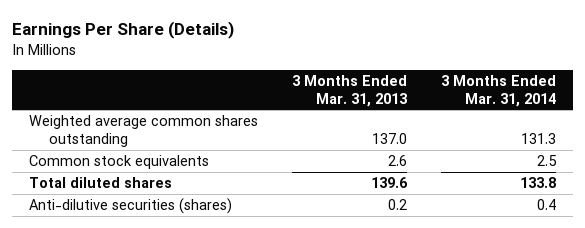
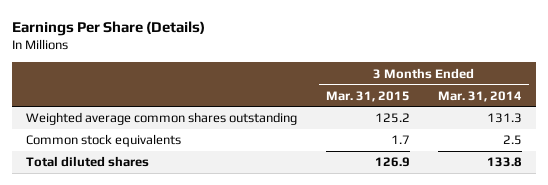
- | 3 Months Ended Mar. 31, 2013 | 3 Months Ended Mar. 31, 2014
+ | 3 Months Ended Mar. 31, 2015 | 3 Months Ended Mar. 31, 2014
- Anti-dilutive securities (shares) | 0.2 | 0.4

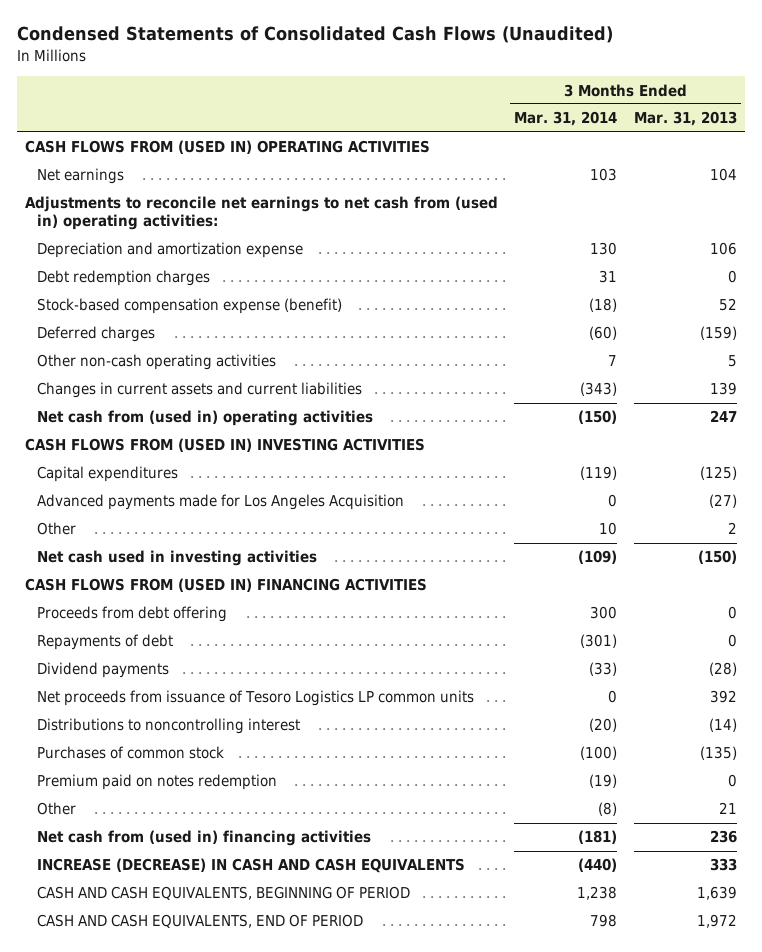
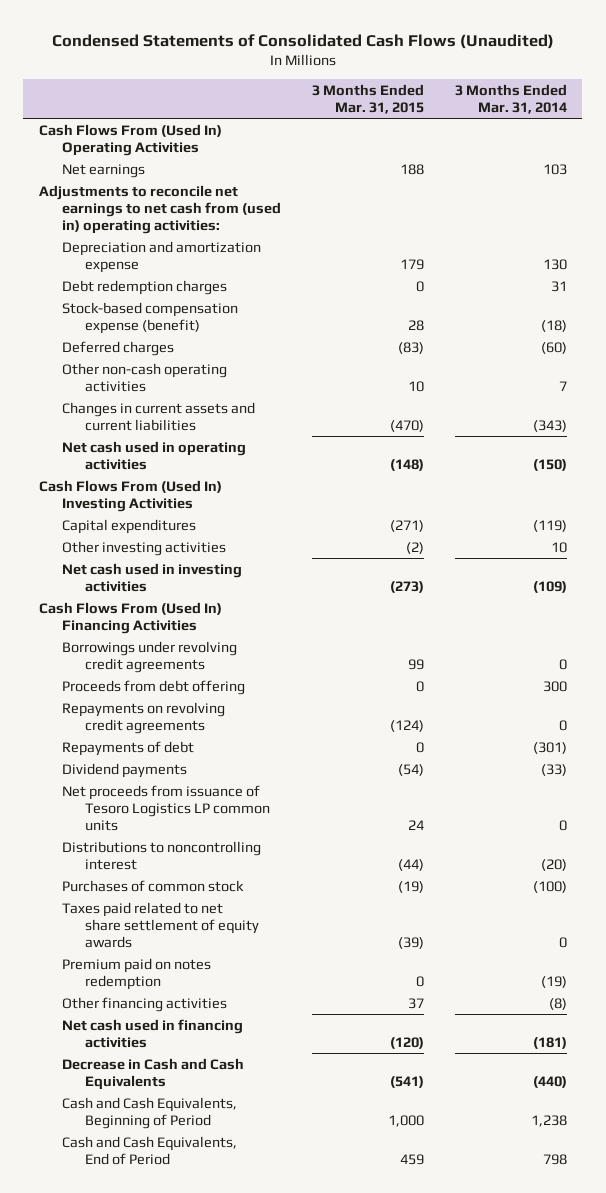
- | 3 Months Ended Mar. 31, 2014 | 3 Months Ended Mar. 31, 2013
+ | 3 Months Ended Mar. 31, 2015 | 3 Months Ended Mar. 31, 2014
- CASH FLOWS FROM (USED IN) OPERATING ACTIVITIES
+ Cash Flows From (Used In) Operating Activities
- Net cash from (used in) operating activities | (150) | 247
- CASH FLOWS FROM (USED IN) INVESTING ACTIVITIES
+ Net cash used in operating activities | (148) | (150)
+ Cash Flows From (Used In) Investing Activities
- Advanced payments made for Los Angeles Acquisition | 0 | (27)
- Other | 10 | 2
+ Other investing activities | (2) | 10
- CASH FLOWS FROM (USED IN) FINANCING ACTIVITIES
+ Cash Flows From (Used In) Financing Activities
+ Borrowings under revolving credit agreements | 99 | 0
+ Repayments on revolving credit agreements | (124) | 0
+ Taxes paid related to net share settlement of equity awards | (39) | 0
- Other | (8) | 21
- Net cash from (used in) financing activities | (181) | 236
- INCREASE (DECREASE) IN CASH AND CASH EQUIVALENTS | (440) | 333
- CASH AND CASH EQUIVALENTS, BEGINNING OF PERIOD | 1,238 | 1,639
- CASH AND CASH EQUIVALENTS, END OF PERIOD | 798 | 1,972
+ Other financing activities | 37 | (8)
+ Net cash used in financing activities | (120) | (181)
+ Decrease in Cash and Cash Equivalents | (541) | (440)
+ Cash and Cash Equivalents, Beginning of Period | 1,000 | 1,238
+ Cash and Cash Equivalents, End of Period | 459 | 798

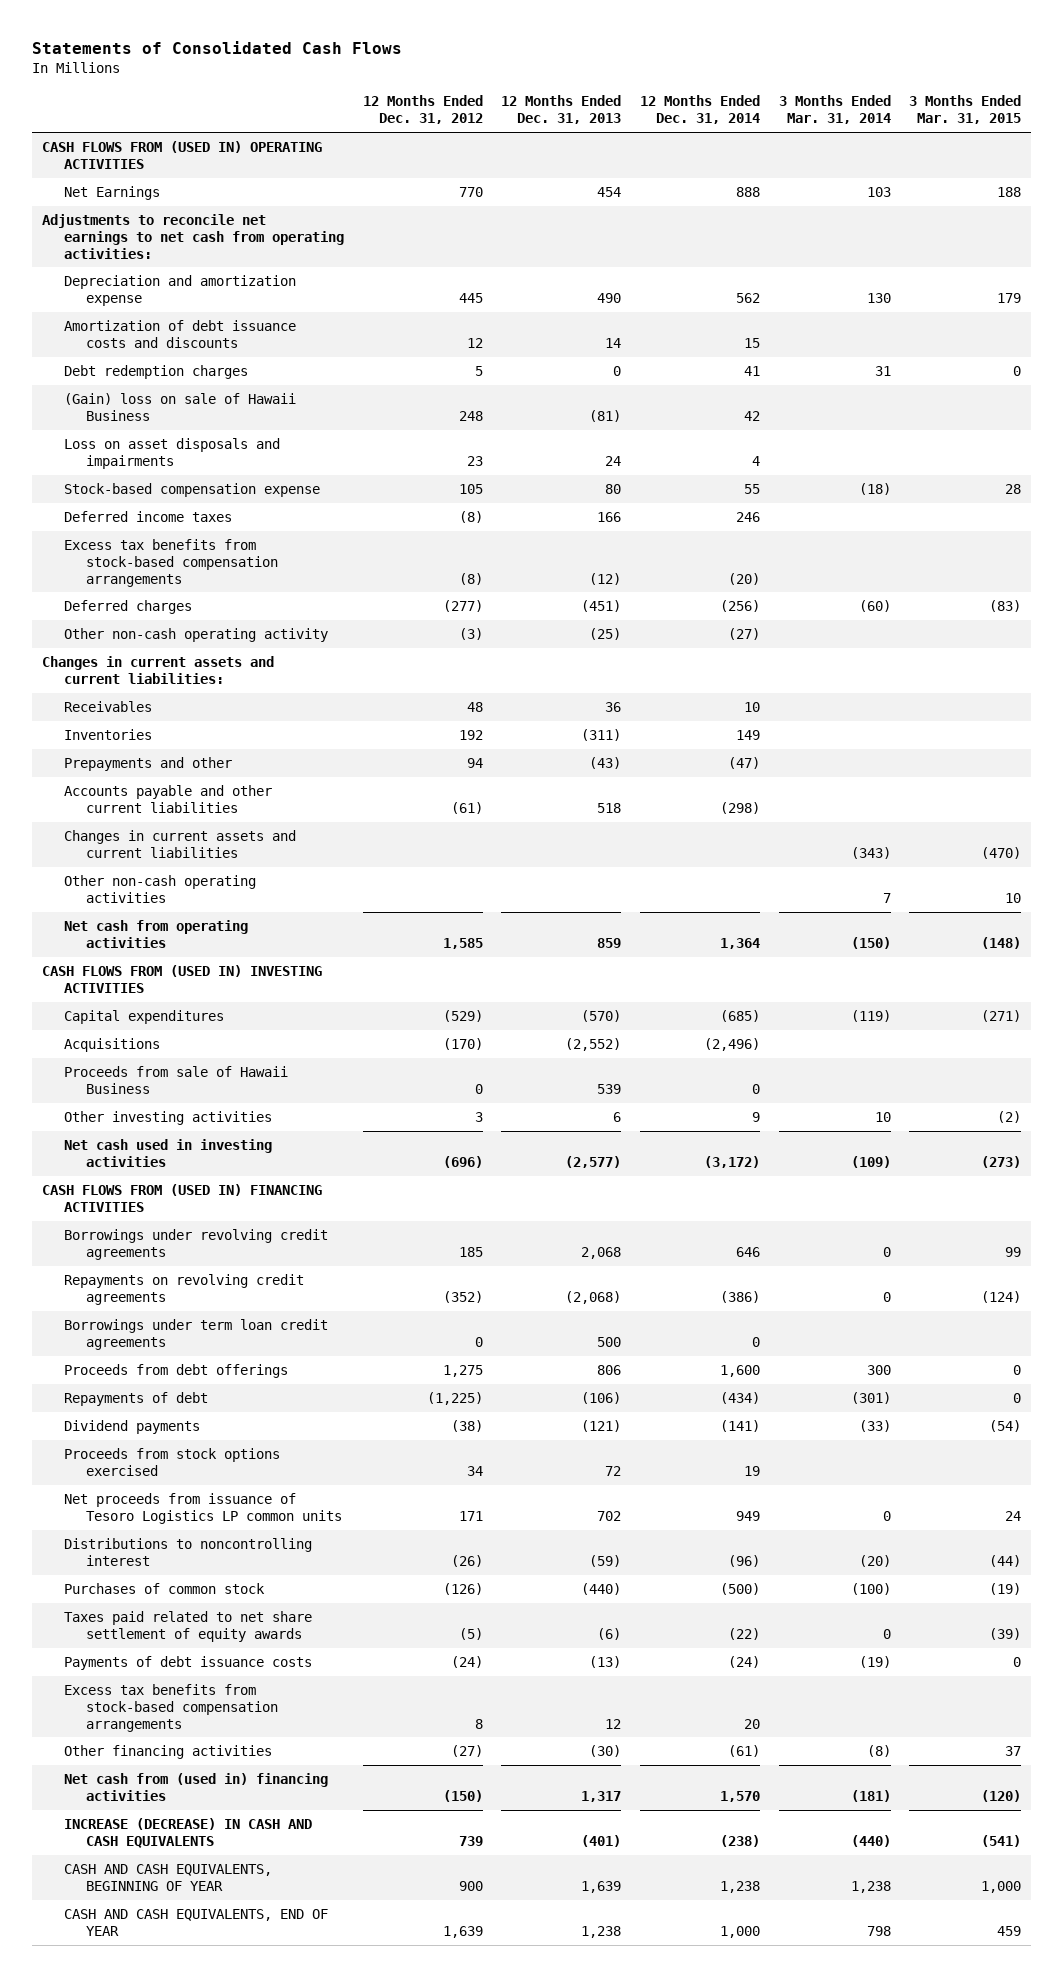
- Condensed Statements of Consolidated Cash Flows (Unaudited)
+ Statements of Consolidated Cash Flows
- | 3 Months Ended Mar. 31, 2015 | 3 Months Ended Mar. 31, 2014
+ | 12 Months Ended Dec. 31, 2012 | 12 Months Ended Dec. 31, 2013 | 12 Months Ended Dec. 31, 2014 | 3 Months Ended Mar. 31, 2014 | 3 Months Ended Mar. 31, 2015
- Cash Flows From (Used In) Operating Activities
- Net earnings | 188 | 103
- Adjustments to reconcile net earnings to net cash from (used in) operating activities:
+ CASH FLOWS FROM (USED IN) OPERATING ACTIVITIES
+ Net Earnings | 770 | 454 | 888 | 103 | 188
+ Adjustments to reconcile net earnings to net cash from operating activities:
+ Amortization of debt issuance costs and discounts | 12 | 14 | 15 | |
- Stock-based compensation expense (benefit) | 28 | (18)
+ (Gain) loss on sale of Hawaii Business | 248 | (81) | 42 | |
+ Loss on asset disposals and impairments | 23 | 24 | 4 | |
+ Stock-based compensation expense | 105 | 80 | 55 | (18) | 28
+ Deferred income taxes | (8) | 166 | 246 | |
+ Excess tax benefits from stock-based compensation arrangements | (8) | (12) | (20) | |
+ Other non-cash operating activity | (3) | (25) | (27) | |
+ Changes in current assets and current liabilities:
+ Receivables | 48 | 36 | 10 | |
+ Inventories | 192 | (311) | 149 | |
+ Prepayments and other | 94 | (43) | (47) | |
+ Accounts payable and other current liabilities | (61) | 518 | (298) | |
- Net cash used in operating activities | (148) | (150)
- Cash Flows From (Used In) Investing Activities
moved down: Other non-cash operating activities | | | | 7 | 10
+ Net cash from operating activities | 1,585 | 859 | 1,364 | (150) | (148)
+ CASH FLOWS FROM (USED IN) INVESTING ACTIVITIES
+ Acquisitions | (170) | (2,552) | (2,496) | |
+ Proceeds from sale of Hawaii Business | 0 | 539 | 0 | |
- Cash Flows From (Used In) Financing Activities
+ CASH FLOWS FROM (USED IN) FINANCING ACTIVITIES
- Proceeds from debt offering | 0 | 300
+ Borrowings under term loan credit agreements | 0 | 500 | 0 | |
+ Proceeds from debt offerings | 1,275 | 806 | 1,600 | 300 | 0
+ Proceeds from stock options exercised | 34 | 72 | 19 | |
- Premium paid on notes redemption | 0 | (19)
+ Payments of debt issuance costs | (24) | (13) | (24) | (19) | 0
+ Excess tax benefits from stock-based compensation arrangements | 8 | 12 | 20 | |
- Net cash used in financing activities | (120) | (181)
- Decrease in Cash and Cash Equivalents | (541) | (440)
- Cash and Cash Equivalents, Beginning of Period | 1,000 | 1,238
- Cash and Cash Equivalents, End of Period | 459 | 798
+ Net cash from (used in) financing activities | (150) | 1,317 | 1,570 | (181) | (120)
+ INCREASE (DECREASE) IN CASH AND CASH EQUIVALENTS | 739 | (401) | (238) | (440) | (541)
+ CASH AND CASH EQUIVALENTS, BEGINNING OF YEAR | 900 | 1,639 | 1,238 | 1,238 | 1,000
+ CASH AND CASH EQUIVALENTS, END OF YEAR | 1,639 | 1,238 | 1,000 | 798 | 459

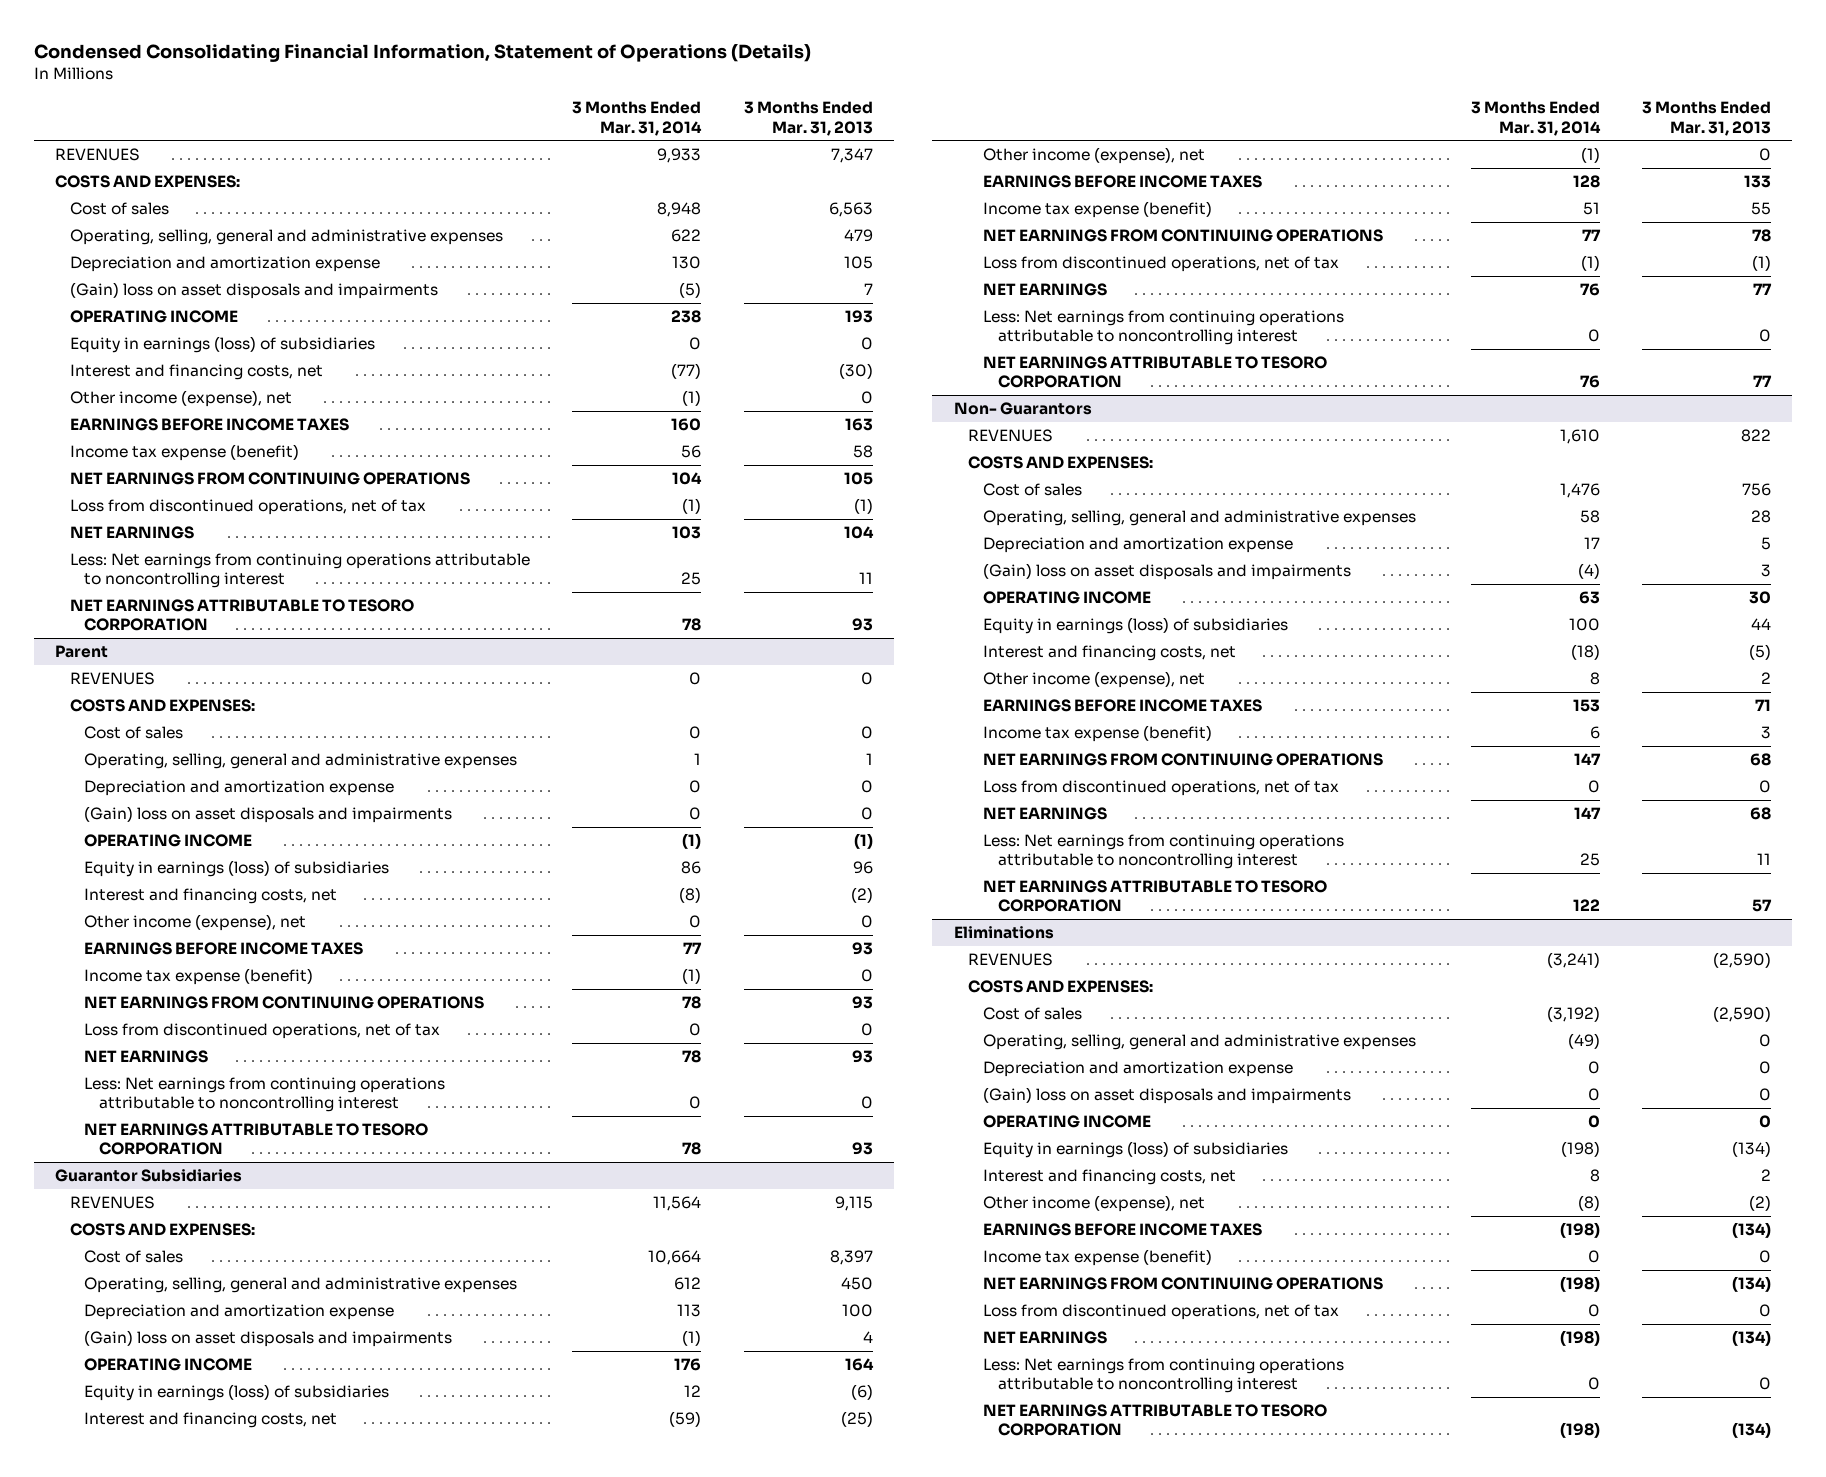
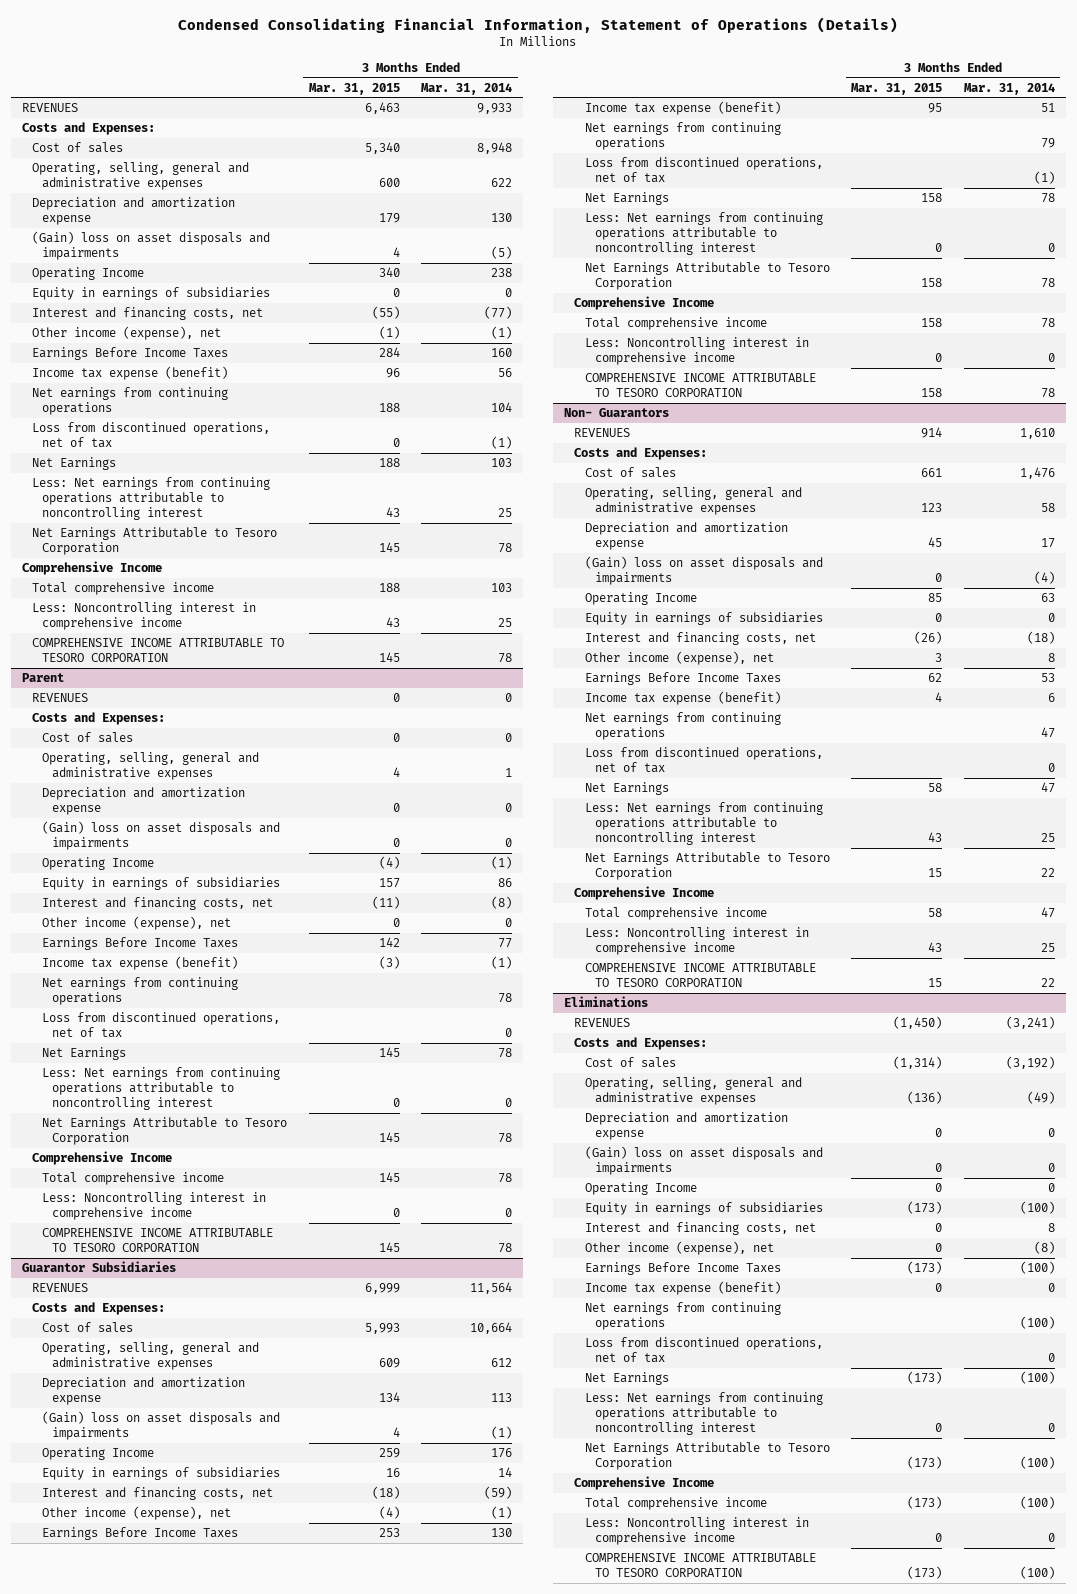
- | 3 Months Ended Mar. 31, 2014 | 3 Months Ended Mar. 31, 2013
+ | 3 Months Ended Mar. 31, 2015 | 3 Months Ended Mar. 31, 2014
- COSTS AND EXPENSES:
+ Costs and Expenses:
- OPERATING INCOME | 238 | 193
- Equity in earnings (loss) of subsidiaries | 0 | 0
+ Operating Income | 340 | 238
+ Equity in earnings of subsidiaries | 0 | 0
- EARNINGS BEFORE INCOME TAXES | 160 | 163
+ Earnings Before Income Taxes | 284 | 160
- NET EARNINGS FROM CONTINUING OPERATIONS | 104 | 105
+ Net earnings from continuing operations | 188 | 104
- NET EARNINGS | 103 | 104
+ Net Earnings | 188 | 103
- NET EARNINGS ATTRIBUTABLE TO TESORO CORPORATION | 78 | 93
+ Net Earnings Attributable to Tesoro Corporation | 145 | 78
+ Comprehensive Income
+ Total comprehensive income | 188 | 103
+ Less: Noncontrolling interest in comprehensive income | 43 | 25
+ COMPREHENSIVE INCOME ATTRIBUTABLE TO TESORO CORPORATION | 145 | 78
@ Parent
- COSTS AND EXPENSES:
+ Costs and Expenses:
- OPERATING INCOME | (1) | (1)
- Equity in earnings (loss) of subsidiaries | 86 | 96
+ Operating Income | (4) | (1)
+ Equity in earnings of subsidiaries | 157 | 86
- EARNINGS BEFORE INCOME TAXES | 77 | 93
+ Earnings Before Income Taxes | 142 | 77
- NET EARNINGS FROM CONTINUING OPERATIONS | 78 | 93
+ Net earnings from continuing operations | | 78
- NET EARNINGS | 78 | 93
+ Net Earnings | 145 | 78
- NET EARNINGS ATTRIBUTABLE TO TESORO CORPORATION | 78 | 93
+ Net Earnings Attributable to Tesoro Corporation | 145 | 78
+ Comprehensive Income
+ Total comprehensive income | 145 | 78
+ Less: Noncontrolling interest in comprehensive income | 0 | 0
+ COMPREHENSIVE INCOME ATTRIBUTABLE TO TESORO CORPORATION | 145 | 78
@ Guarantor Subsidiaries
- COSTS AND EXPENSES:
+ Costs and Expenses:
- OPERATING INCOME | 176 | 164
- Equity in earnings (loss) of subsidiaries | 12 | (6)
+ Operating Income | 259 | 176
+ Equity in earnings of subsidiaries | 16 | 14
- EARNINGS BEFORE INCOME TAXES | 128 | 133
+ Earnings Before Income Taxes | 253 | 130
- NET EARNINGS FROM CONTINUING OPERATIONS | 77 | 78
+ Net earnings from continuing operations | | 79
- NET EARNINGS | 76 | 77
+ Net Earnings | 158 | 78
- NET EARNINGS ATTRIBUTABLE TO TESORO CORPORATION | 76 | 77
+ Net Earnings Attributable to Tesoro Corporation | 158 | 78
+ Comprehensive Income
+ Total comprehensive income | 158 | 78
+ Less: Noncontrolling interest in comprehensive income | 0 | 0
+ COMPREHENSIVE INCOME ATTRIBUTABLE TO TESORO CORPORATION | 158 | 78
@ Non- Guarantors
- COSTS AND EXPENSES:
+ Costs and Expenses:
- OPERATING INCOME | 63 | 30
- Equity in earnings (loss) of subsidiaries | 100 | 44
+ Operating Income | 85 | 63
+ Equity in earnings of subsidiaries | 0 | 0
- EARNINGS BEFORE INCOME TAXES | 153 | 71
+ Earnings Before Income Taxes | 62 | 53
- NET EARNINGS FROM CONTINUING OPERATIONS | 147 | 68
+ Net earnings from continuing operations | | 47
- NET EARNINGS | 147 | 68
+ Net Earnings | 58 | 47
- NET EARNINGS ATTRIBUTABLE TO TESORO CORPORATION | 122 | 57
+ Net Earnings Attributable to Tesoro Corporation | 15 | 22
+ Comprehensive Income
+ Total comprehensive income | 58 | 47
+ Less: Noncontrolling interest in comprehensive income | 43 | 25
+ COMPREHENSIVE INCOME ATTRIBUTABLE TO TESORO CORPORATION | 15 | 22
@ Eliminations
- COSTS AND EXPENSES:
+ Costs and Expenses:
- OPERATING INCOME | 0 | 0
- Equity in earnings (loss) of subsidiaries | (198) | (134)
+ Operating Income | 0 | 0
+ Equity in earnings of subsidiaries | (173) | (100)
- EARNINGS BEFORE INCOME TAXES | (198) | (134)
+ Earnings Before Income Taxes | (173) | (100)
- NET EARNINGS FROM CONTINUING OPERATIONS | (198) | (134)
+ Net earnings from continuing operations | | (100)
- NET EARNINGS | (198) | (134)
+ Net Earnings | (173) | (100)
- NET EARNINGS ATTRIBUTABLE TO TESORO CORPORATION | (198) | (134)
+ Net Earnings Attributable to Tesoro Corporation | (173) | (100)
+ Comprehensive Income
+ Total comprehensive income | (173) | (100)
+ Less: Noncontrolling interest in comprehensive income | 0 | 0
+ COMPREHENSIVE INCOME ATTRIBUTABLE TO TESORO CORPORATION | (173) | (100)

